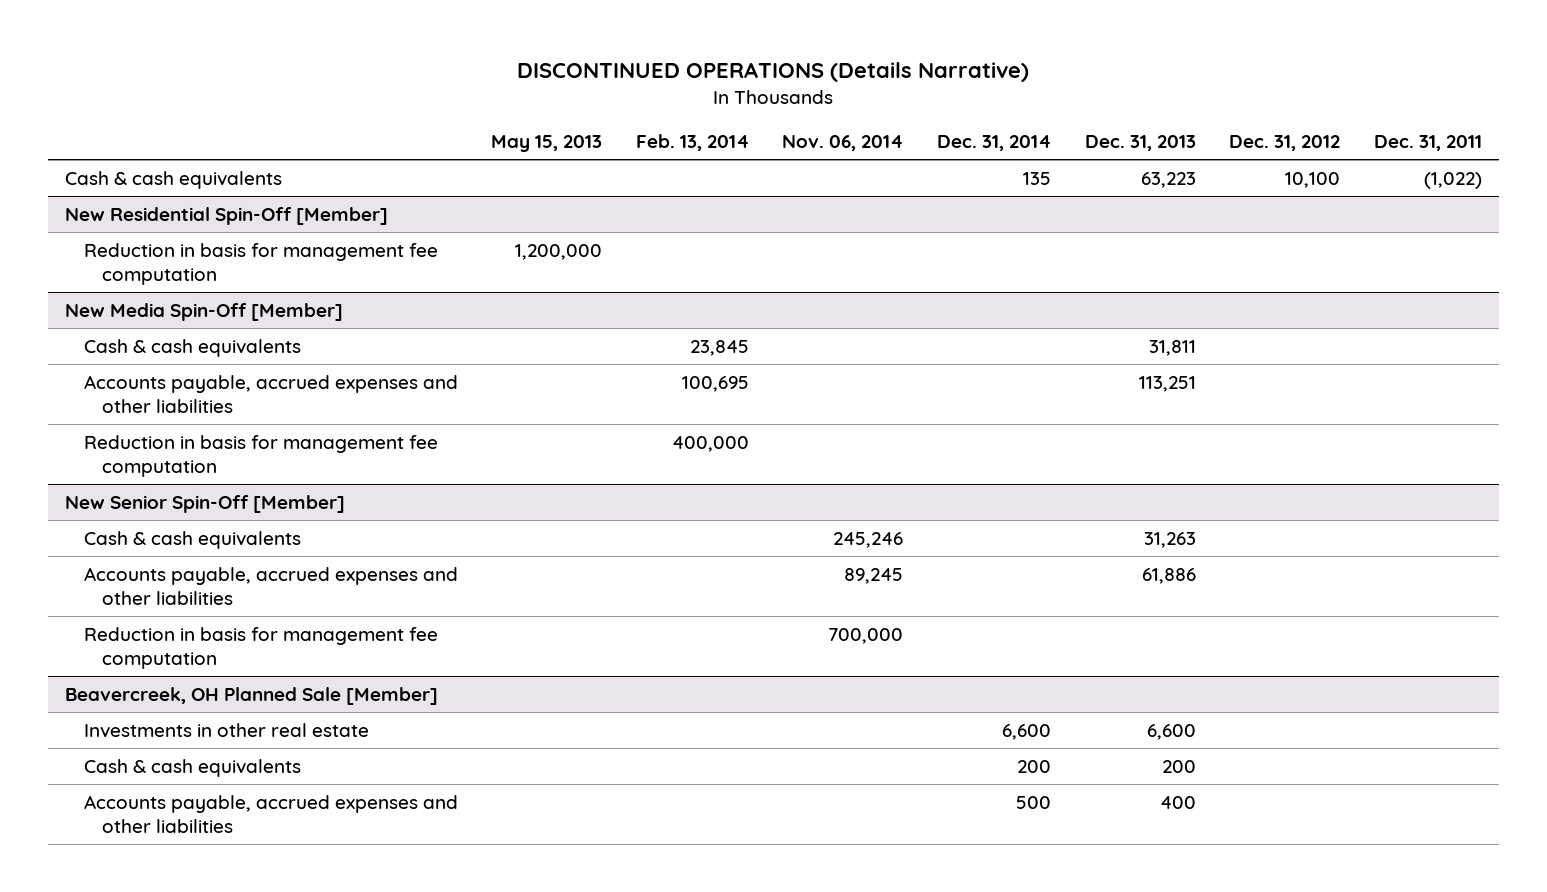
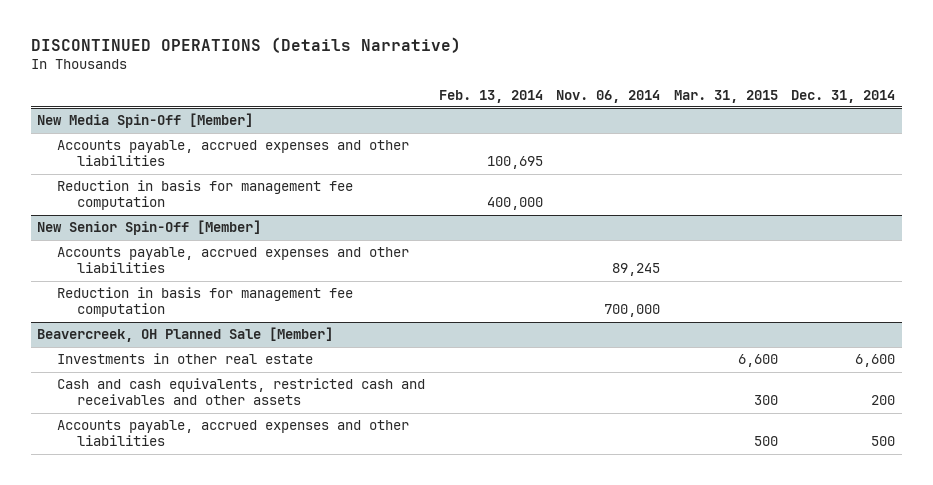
- | May 15, 2013 | Feb. 13, 2014 | Nov. 06, 2014 | Dec. 31, 2014 | Dec. 31, 2013 | Dec. 31, 2012 | Dec. 31, 2011
+ | Feb. 13, 2014 | Nov. 06, 2014 | Mar. 31, 2015 | Dec. 31, 2014
- Cash & cash equivalents | | | | 135 | 63,223 | 10,100 | (1,022)
- New Residential Spin-Off [Member]
- Reduction in basis for management fee computation | 1,200,000 | | | | | |
@ New Media Spin-Off [Member]
- Cash & cash equivalents | | 23,845 | | | 31,811 | |
@ New Senior Spin-Off [Member]
- Cash & cash equivalents | | | 245,246 | | 31,263 | |
@ Beavercreek, OH Planned Sale [Member]
- Cash & cash equivalents | | | | 200 | 200 | |
+ Cash and cash equivalents, restricted cash and receivables and other assets | | | 300 | 200

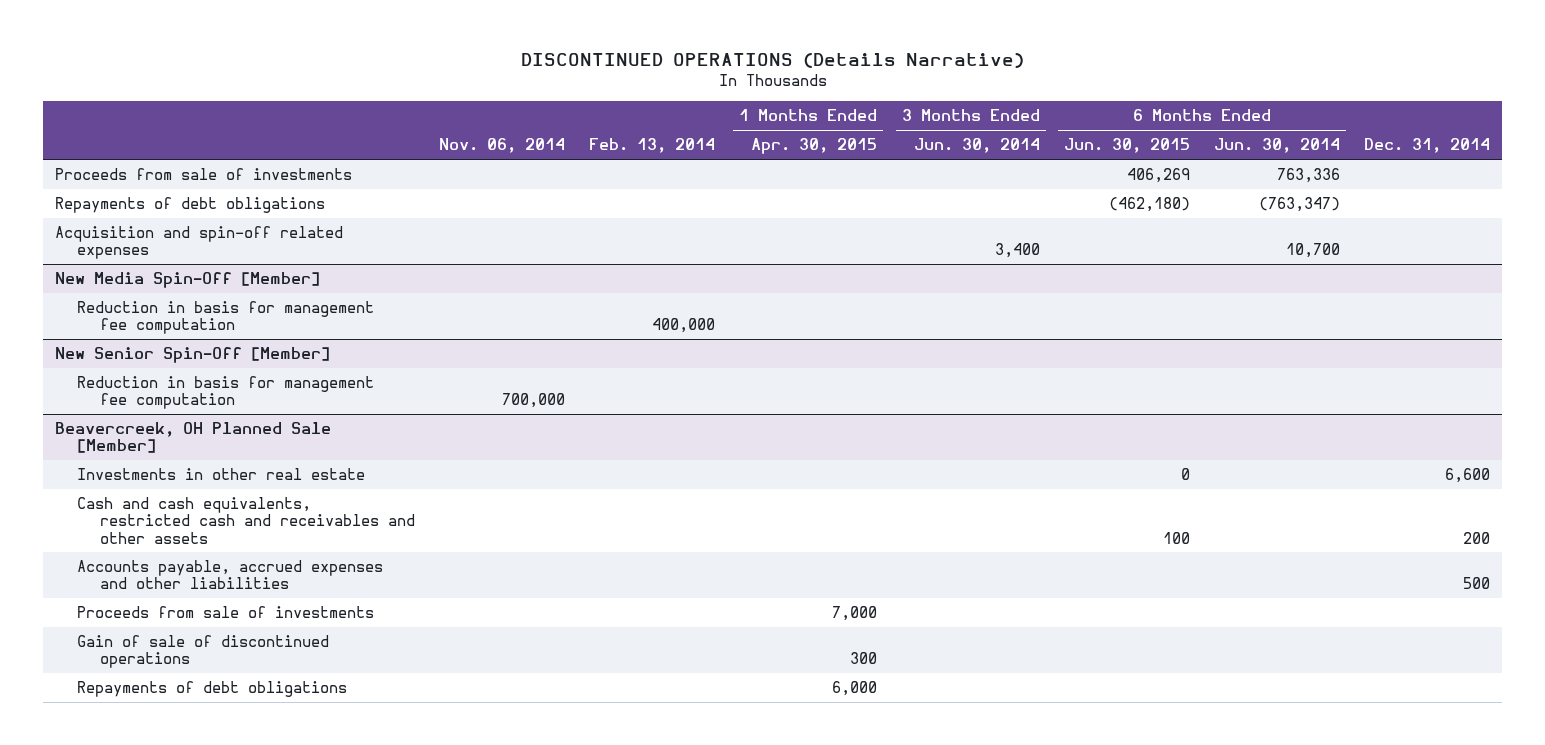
- | Feb. 13, 2014 | Nov. 06, 2014 | Mar. 31, 2015 | Dec. 31, 2014
+ | Nov. 06, 2014 | Feb. 13, 2014 | 1 Months Ended Apr. 30, 2015 | 3 Months Ended Jun. 30, 2014 | 6 Months Ended Jun. 30, 2015 | 6 Months Ended Jun. 30, 2014 | Dec. 31, 2014
+ Proceeds from sale of investments | | | | | 406,269 | 763,336 |
+ Repayments of debt obligations | | | | | (462,180) | (763,347) |
+ Acquisition and spin-off related expenses | | | | 3,400 | | 10,700 |
@ New Media Spin-Off [Member]
- Accounts payable, accrued expenses and other liabilities | 100,695 | | |
@ New Senior Spin-Off [Member]
- Accounts payable, accrued expenses and other liabilities | | 89,245 | |
@ Beavercreek, OH Planned Sale [Member]
+ Proceeds from sale of investments | | | 7,000 | | | |
+ Gain of sale of discontinued operations | | | 300 | | | |
+ Repayments of debt obligations | | | 6,000 | | | |

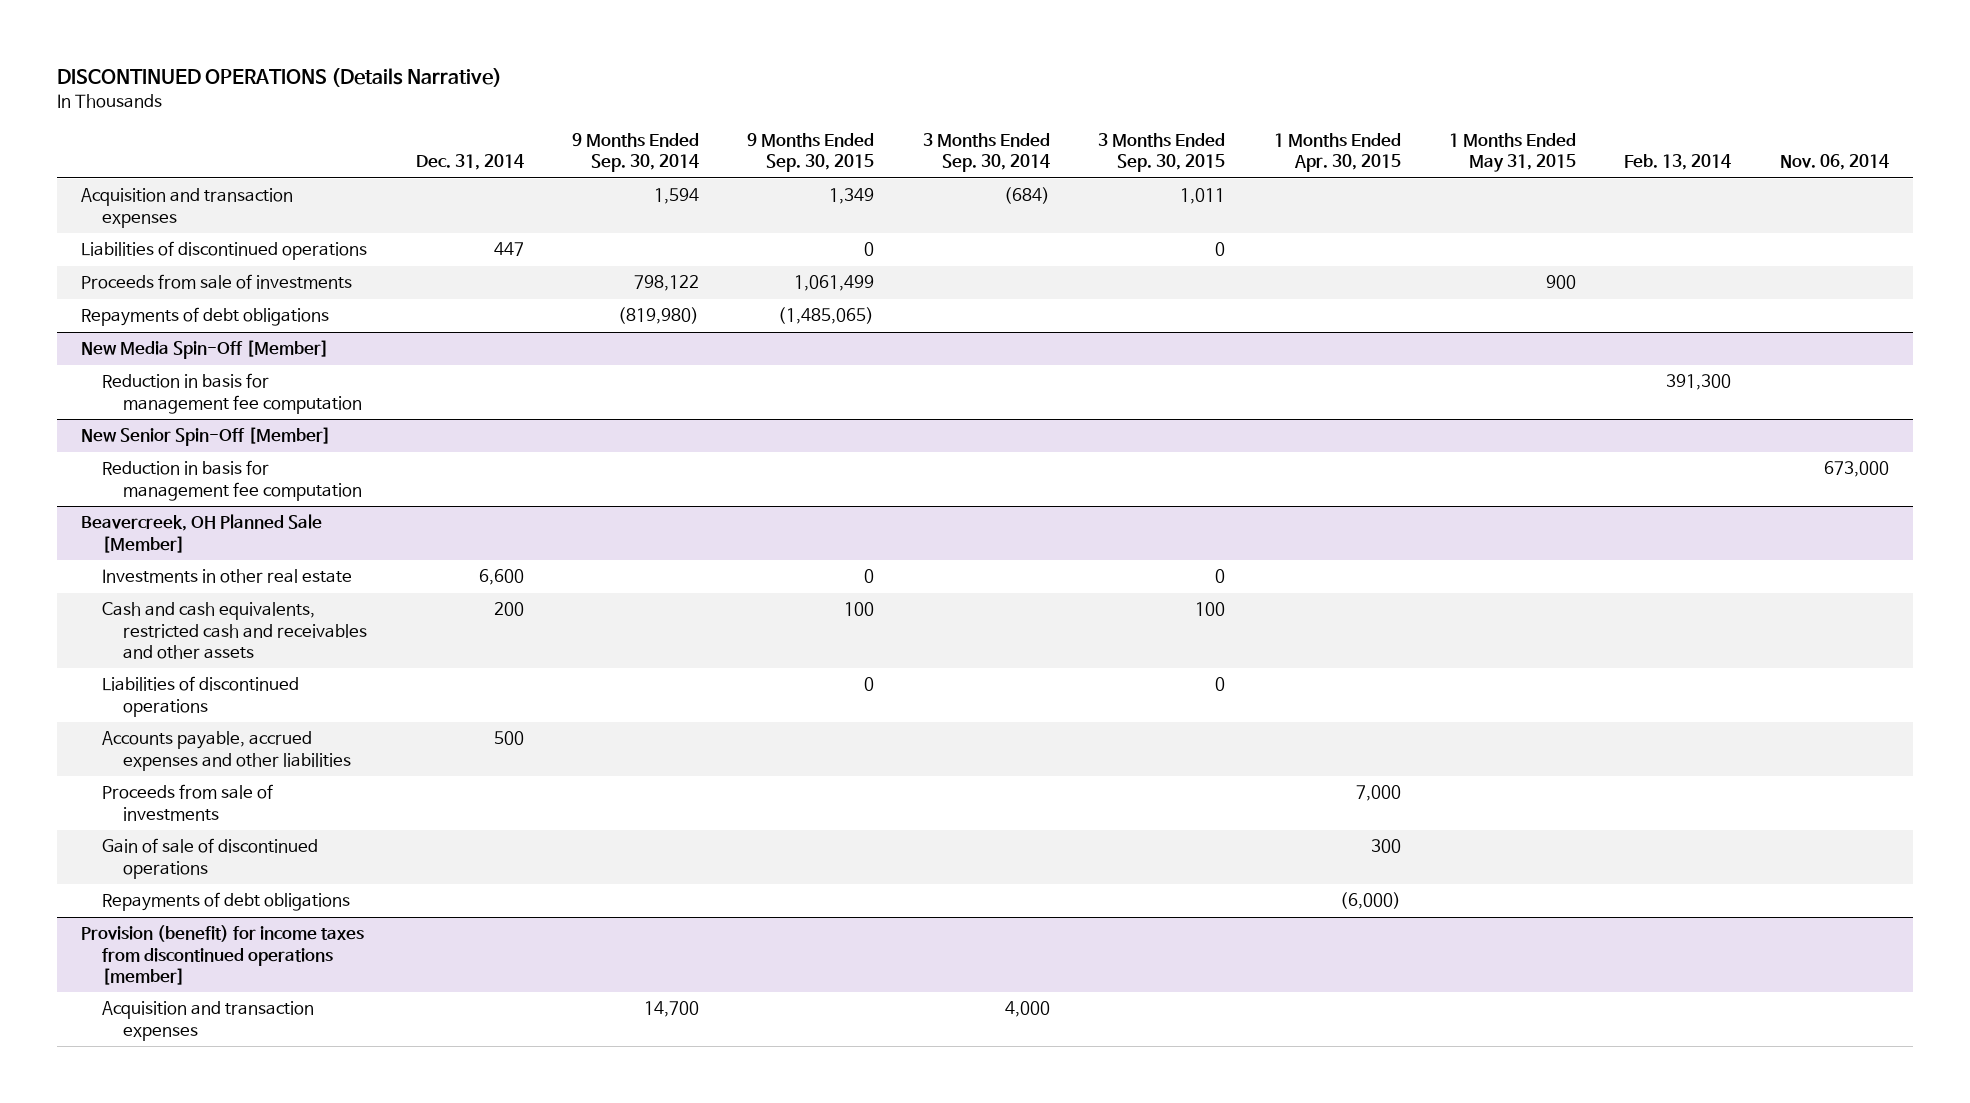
- | Nov. 06, 2014 | Feb. 13, 2014 | 1 Months Ended Apr. 30, 2015 | 3 Months Ended Jun. 30, 2014 | 6 Months Ended Jun. 30, 2015 | 6 Months Ended Jun. 30, 2014 | Dec. 31, 2014
+ | Dec. 31, 2014 | 9 Months Ended Sep. 30, 2014 | 9 Months Ended Sep. 30, 2015 | 3 Months Ended Sep. 30, 2014 | 3 Months Ended Sep. 30, 2015 | 1 Months Ended Apr. 30, 2015 | 1 Months Ended May 31, 2015 | Feb. 13, 2014 | Nov. 06, 2014
+ Acquisition and transaction expenses | | 1,594 | 1,349 | (684) | 1,011 | | | |
+ Liabilities of discontinued operations | 447 | | 0 | | 0 | | | |
- Acquisition and spin-off related expenses | | | | 3,400 | | 10,700 |
@ New Media Spin-Off [Member]
- Reduction in basis for management fee computation | | 400,000 | | | | |
+ Reduction in basis for management fee computation | | | | | | | | 391,300 |
@ New Senior Spin-Off [Member]
- Reduction in basis for management fee computation | 700,000 | | | | | |
+ Reduction in basis for management fee computation | | | | | | | | | 673,000
@ Beavercreek, OH Planned Sale [Member]
+ Liabilities of discontinued operations | | | 0 | | 0 | | | |
- Repayments of debt obligations | | | 6,000 | | | |
+ Repayments of debt obligations | | | | | | (6,000) | | |
+ Provision (benefit) for income taxes from discontinued operations [member]
+ Acquisition and transaction expenses | | 14,700 | | 4,000 | | | | |

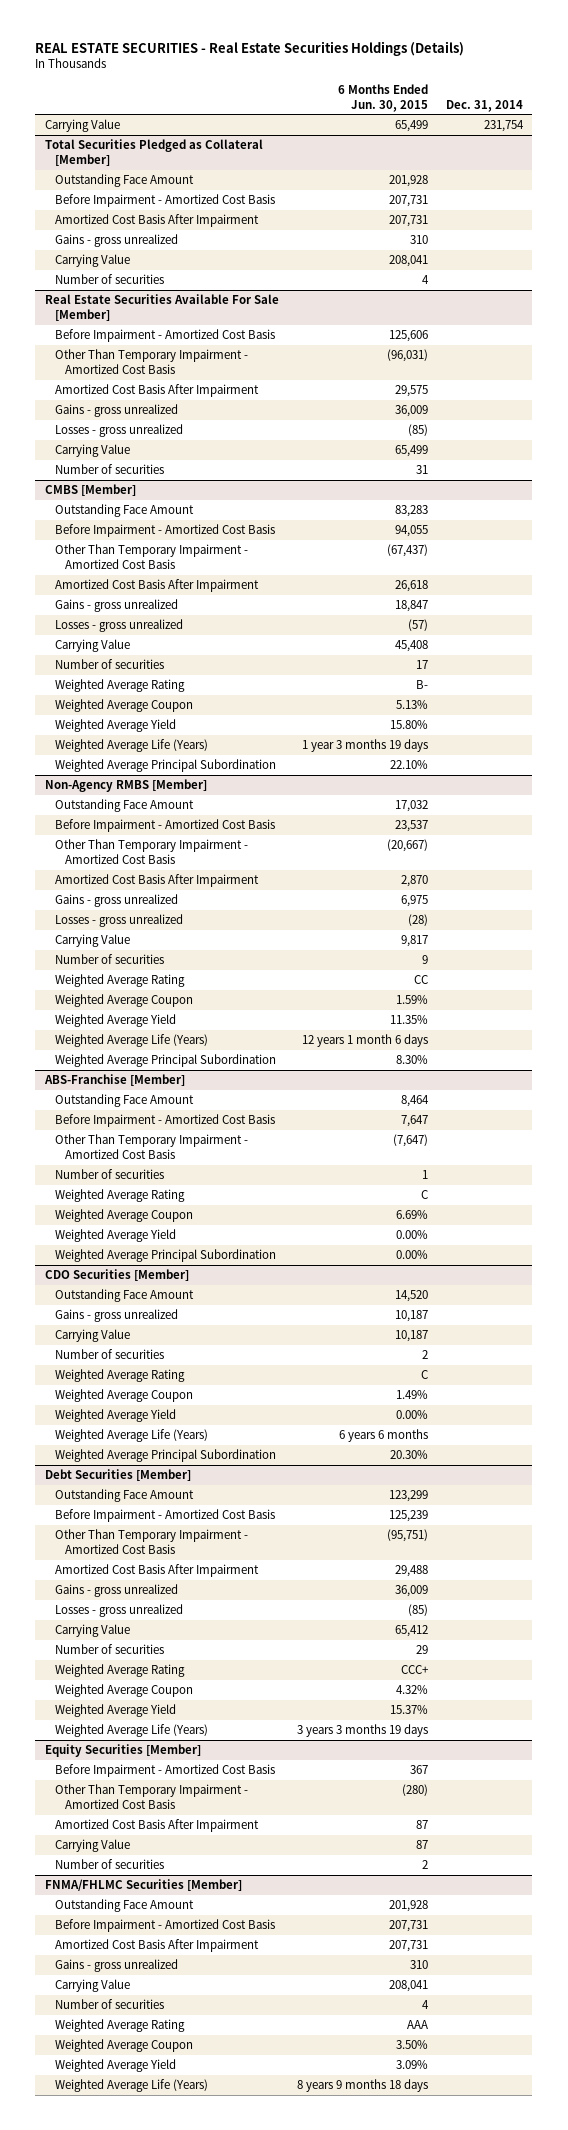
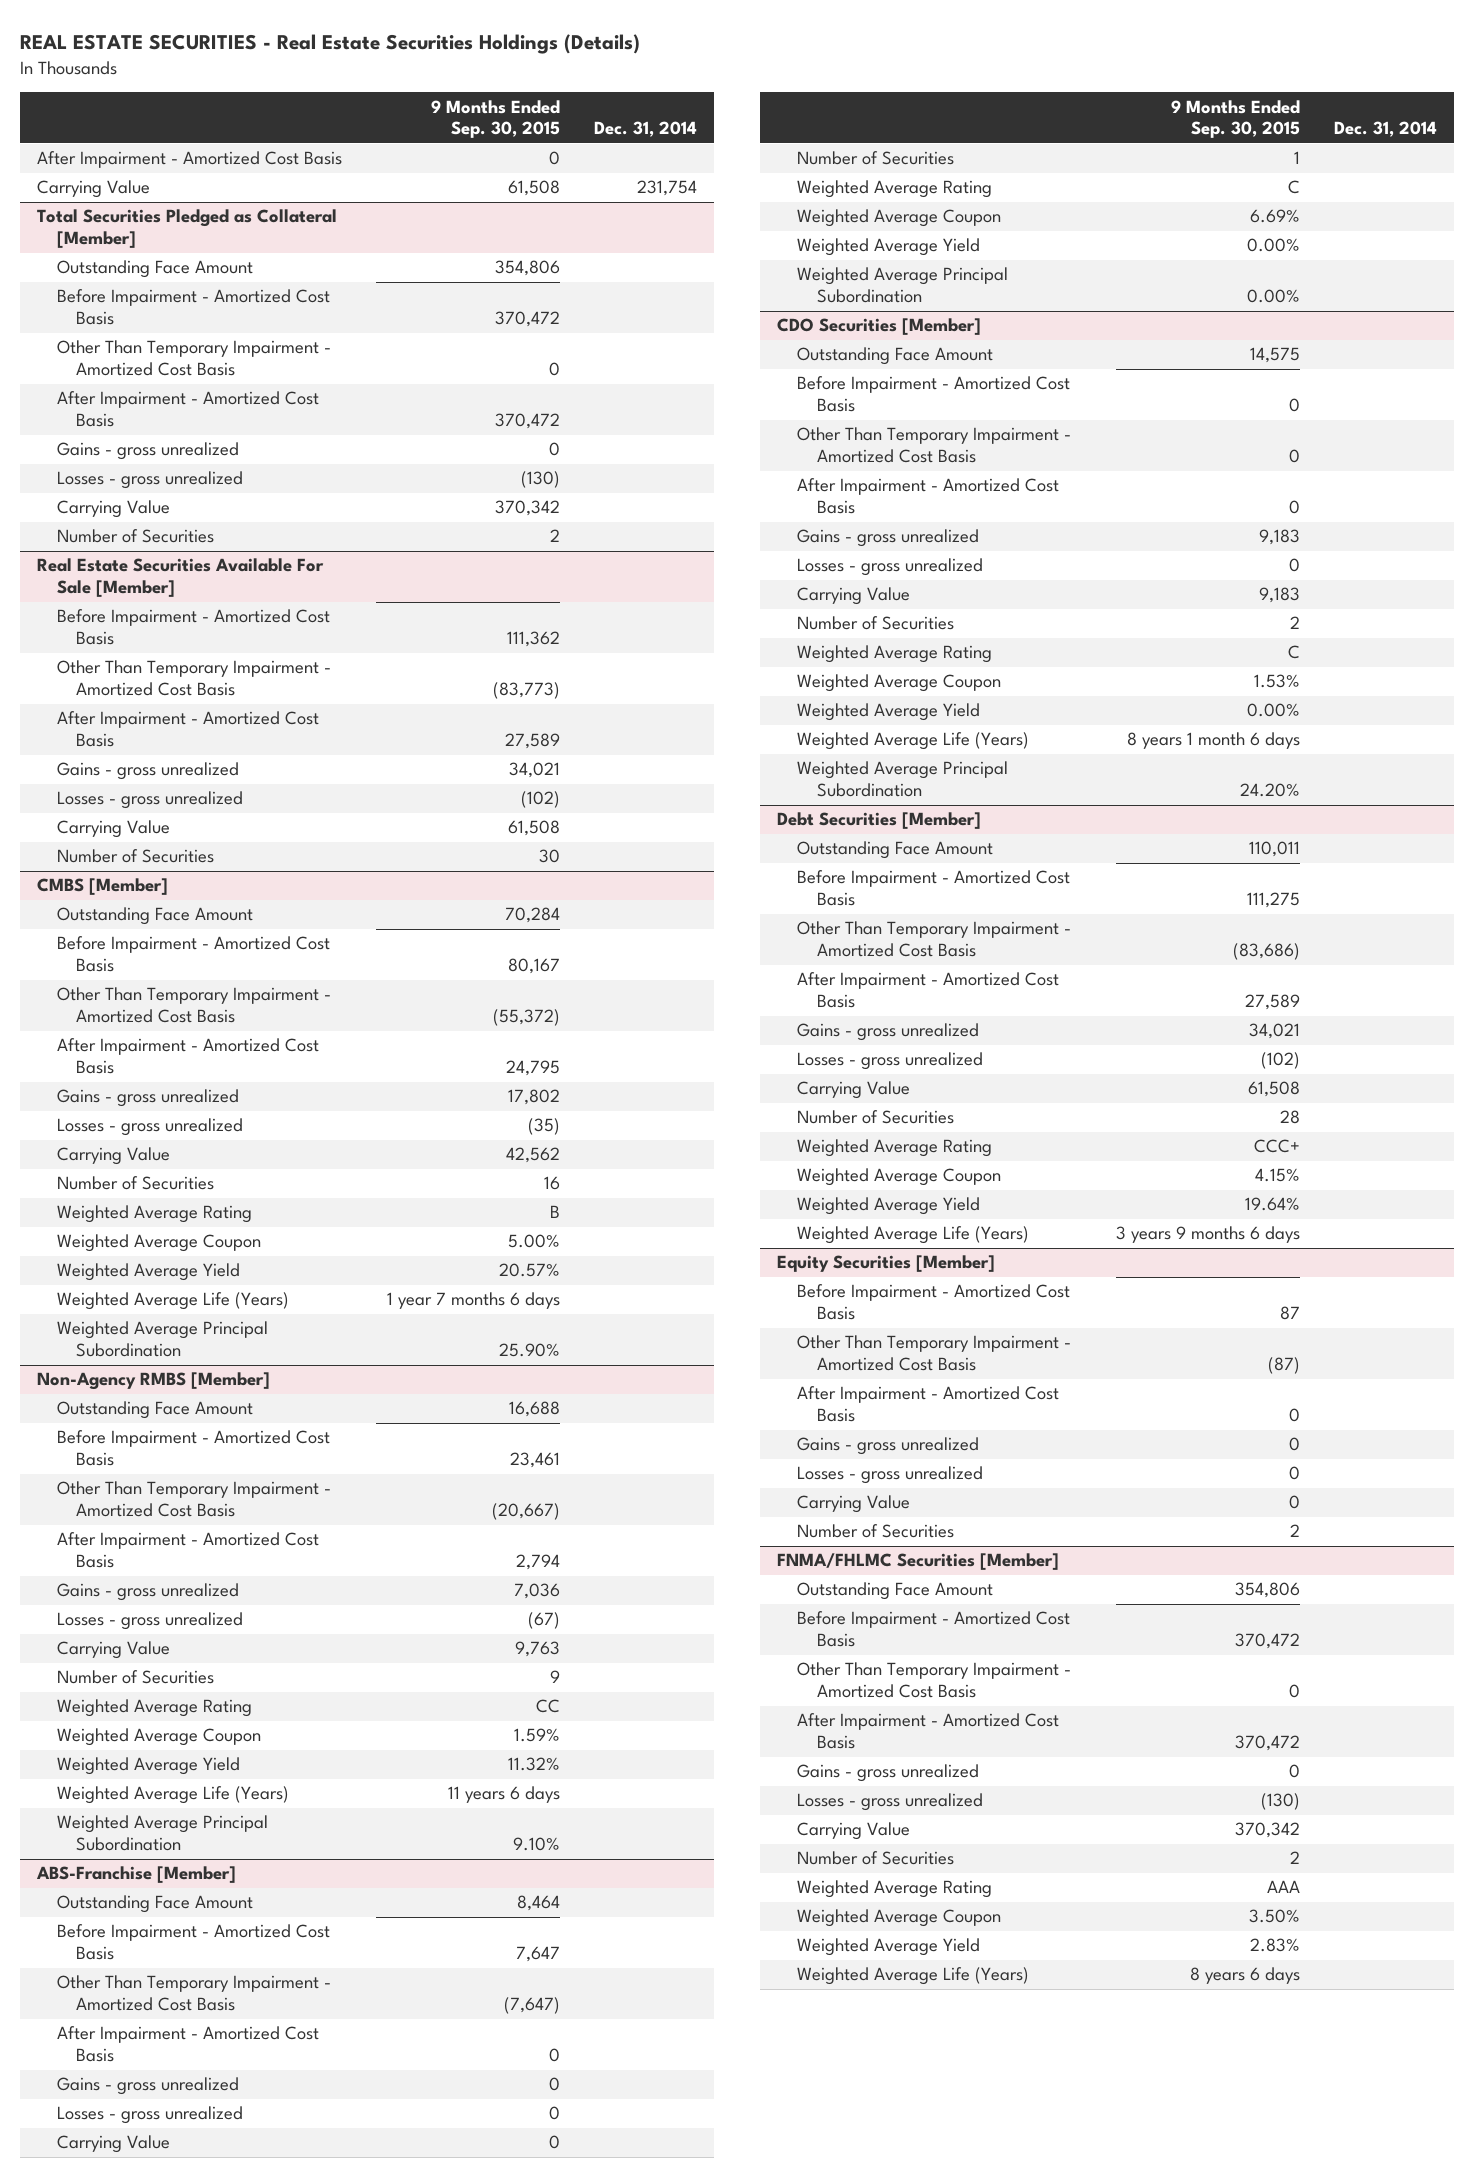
- | 6 Months Ended Jun. 30, 2015 | Dec. 31, 2014
+ | 9 Months Ended Sep. 30, 2015 | Dec. 31, 2014
+ After Impairment - Amortized Cost Basis | 0 |
@ Total Securities Pledged as Collateral [Member]
- Amortized Cost Basis After Impairment | 207,731 |
+ Other Than Temporary Impairment - Amortized Cost Basis | 0 |
+ After Impairment - Amortized Cost Basis | 370,472 |
+ Losses - gross unrealized | (130) |
- Number of securities | 4 |
+ Number of Securities | 2 |
@ Real Estate Securities Available For Sale [Member]
- Amortized Cost Basis After Impairment | 29,575 |
+ After Impairment - Amortized Cost Basis | 27,589 |
- Number of securities | 31 |
+ Number of Securities | 30 |
@ CMBS [Member]
- Amortized Cost Basis After Impairment | 26,618 |
+ After Impairment - Amortized Cost Basis | 24,795 |
- Number of securities | 17 |
+ Number of Securities | 16 |
@ Non-Agency RMBS [Member]
- Amortized Cost Basis After Impairment | 2,870 |
+ After Impairment - Amortized Cost Basis | 2,794 |
- Number of securities | 9 |
+ Number of Securities | 9 |
@ ABS-Franchise [Member]
- Number of securities | 1 |
+ After Impairment - Amortized Cost Basis | 0 |
+ Gains - gross unrealized | 0 |
+ Losses - gross unrealized | 0 |
+ Carrying Value | 0 |
+ Number of Securities | 1 |
@ CDO Securities [Member]
+ Before Impairment - Amortized Cost Basis | 0 |
+ Other Than Temporary Impairment - Amortized Cost Basis | 0 |
+ After Impairment - Amortized Cost Basis | 0 |
+ Losses - gross unrealized | 0 |
- Number of securities | 2 |
+ Number of Securities | 2 |
@ Debt Securities [Member]
- Amortized Cost Basis After Impairment | 29,488 |
+ After Impairment - Amortized Cost Basis | 27,589 |
- Number of securities | 29 |
+ Number of Securities | 28 |
@ Equity Securities [Member]
- Amortized Cost Basis After Impairment | 87 |
+ After Impairment - Amortized Cost Basis | 0 |
+ Gains - gross unrealized | 0 |
+ Losses - gross unrealized | 0 |
- Number of securities | 2 |
+ Number of Securities | 2 |
@ FNMA/FHLMC Securities [Member]
- Amortized Cost Basis After Impairment | 207,731 |
+ Other Than Temporary Impairment - Amortized Cost Basis | 0 |
+ After Impairment - Amortized Cost Basis | 370,472 |
+ Losses - gross unrealized | (130) |
- Number of securities | 4 |
+ Number of Securities | 2 |

